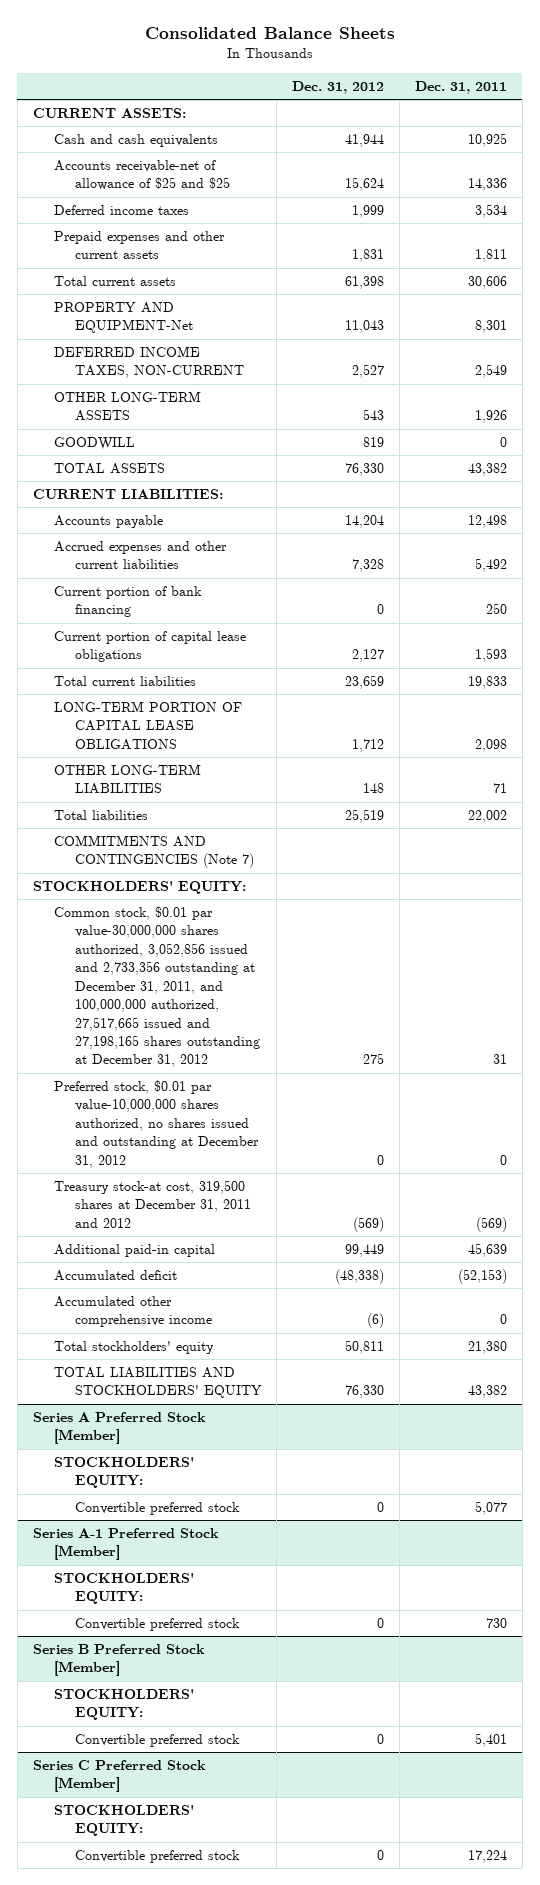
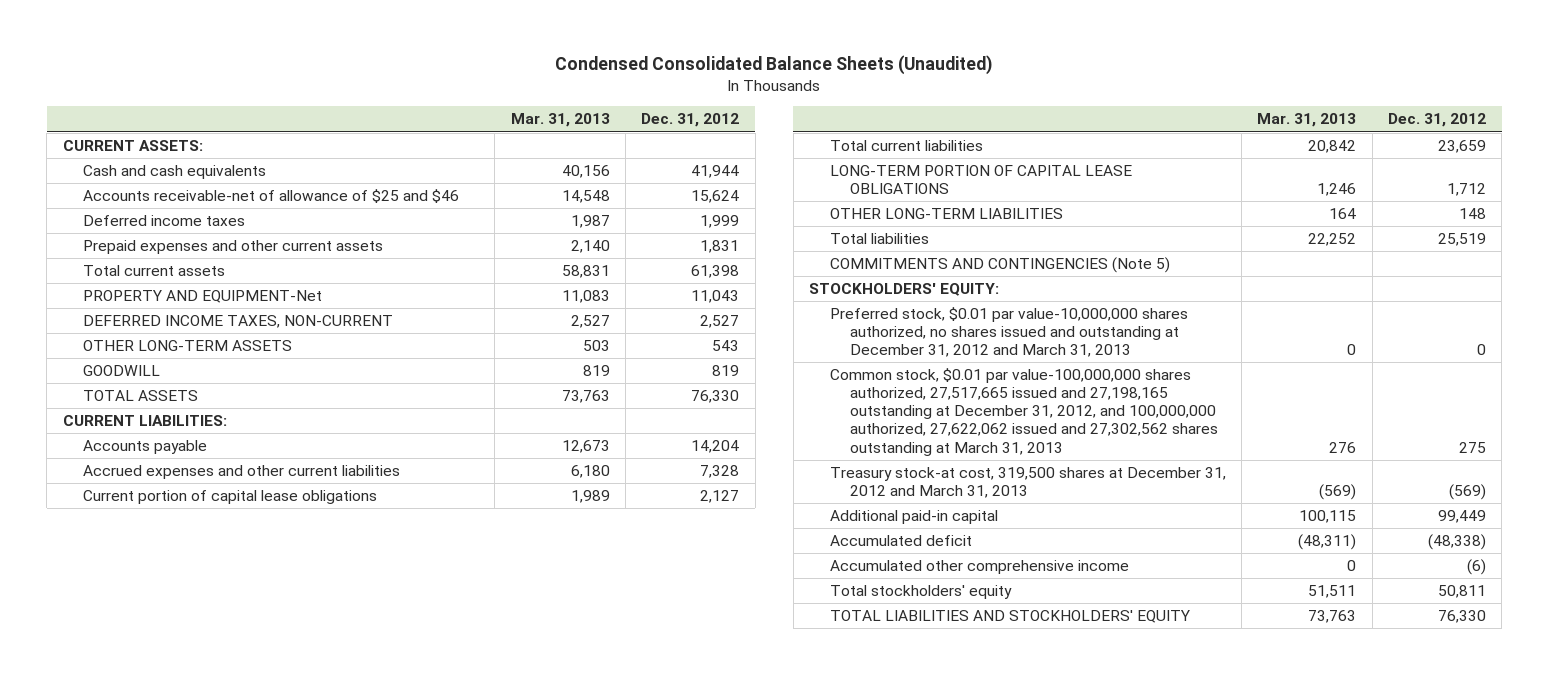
- Consolidated Balance Sheets
+ Condensed Consolidated Balance Sheets (Unaudited)
- | Dec. 31, 2012 | Dec. 31, 2011
+ | Mar. 31, 2013 | Dec. 31, 2012
- Accounts receivable-net of allowance of $25 and $25 | 15,624 | 14,336
+ Accounts receivable-net of allowance of $25 and $46 | 14,548 | 15,624
- Current portion of bank financing | 0 | 250
- COMMITMENTS AND CONTINGENCIES (Note 7)
+ COMMITMENTS AND CONTINGENCIES (Note 5)
- Common stock, $0.01 par value-30,000,000 shares authorized, 3,052,856 issued and 2,733,356 outstanding at December 31, 2011, and 100,000,000 authorized, 27,517,665 issued and 27,198,165 shares outstanding at December 31, 2012 | 275 | 31
- Preferred stock, $0.01 par value-10,000,000 shares authorized, no shares issued and outstanding at December 31, 2012 | 0 | 0
- Treasury stock-at cost, 319,500 shares at December 31, 2011 and 2012 | (569) | (569)
+ Preferred stock, $0.01 par value-10,000,000 shares authorized, no shares issued and outstanding at December 31, 2012 and March 31, 2013 | 0 | 0
+ Common stock, $0.01 par value-100,000,000 shares authorized, 27,517,665 issued and 27,198,165 outstanding at December 31, 2012, and 100,000,000 authorized, 27,622,062 issued and 27,302,562 shares outstanding at March 31, 2013 | 276 | 275
+ Treasury stock-at cost, 319,500 shares at December 31, 2012 and March 31, 2013 | (569) | (569)
- Series A Preferred Stock [Member]
- STOCKHOLDERS' EQUITY:
- Convertible preferred stock | 0 | 5,077
- Series A-1 Preferred Stock [Member]
- STOCKHOLDERS' EQUITY:
- Convertible preferred stock | 0 | 730
- Series B Preferred Stock [Member]
- STOCKHOLDERS' EQUITY:
- Convertible preferred stock | 0 | 5,401
- Series C Preferred Stock [Member]
- STOCKHOLDERS' EQUITY:
- Convertible preferred stock | 0 | 17,224

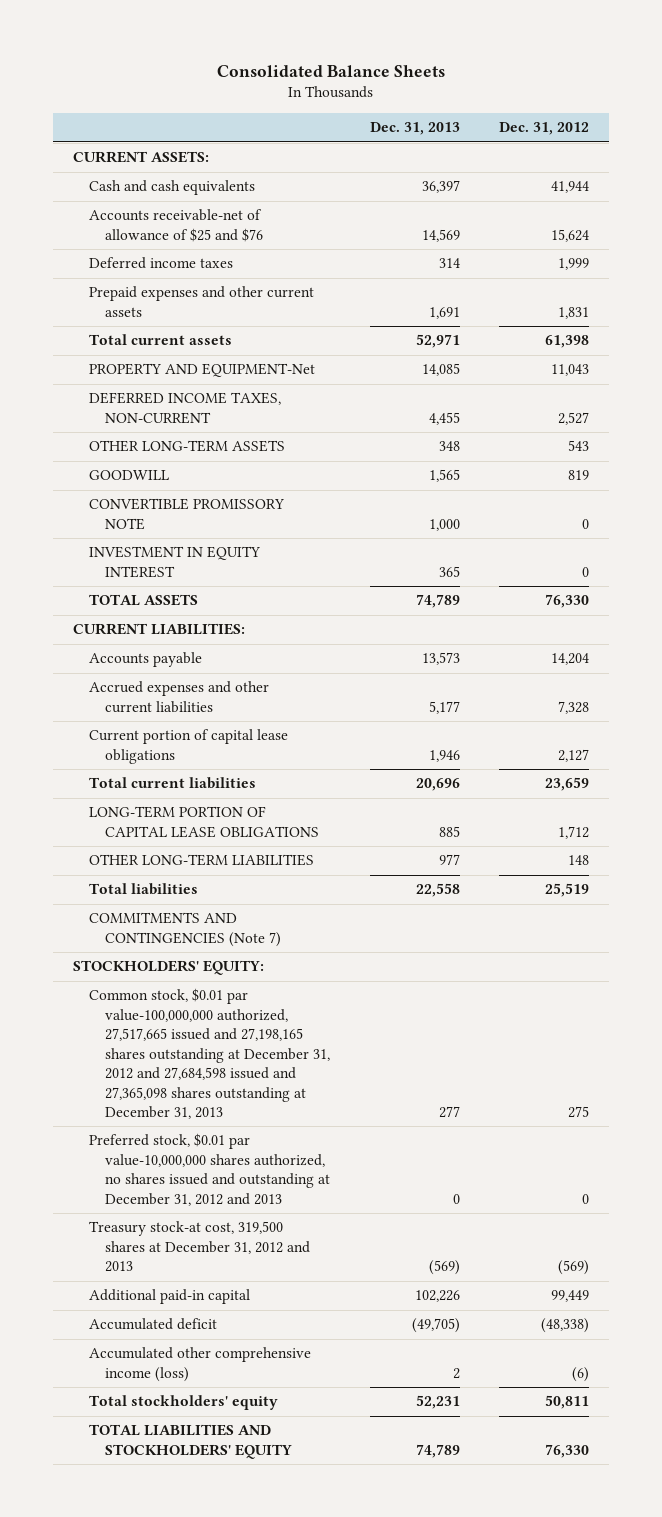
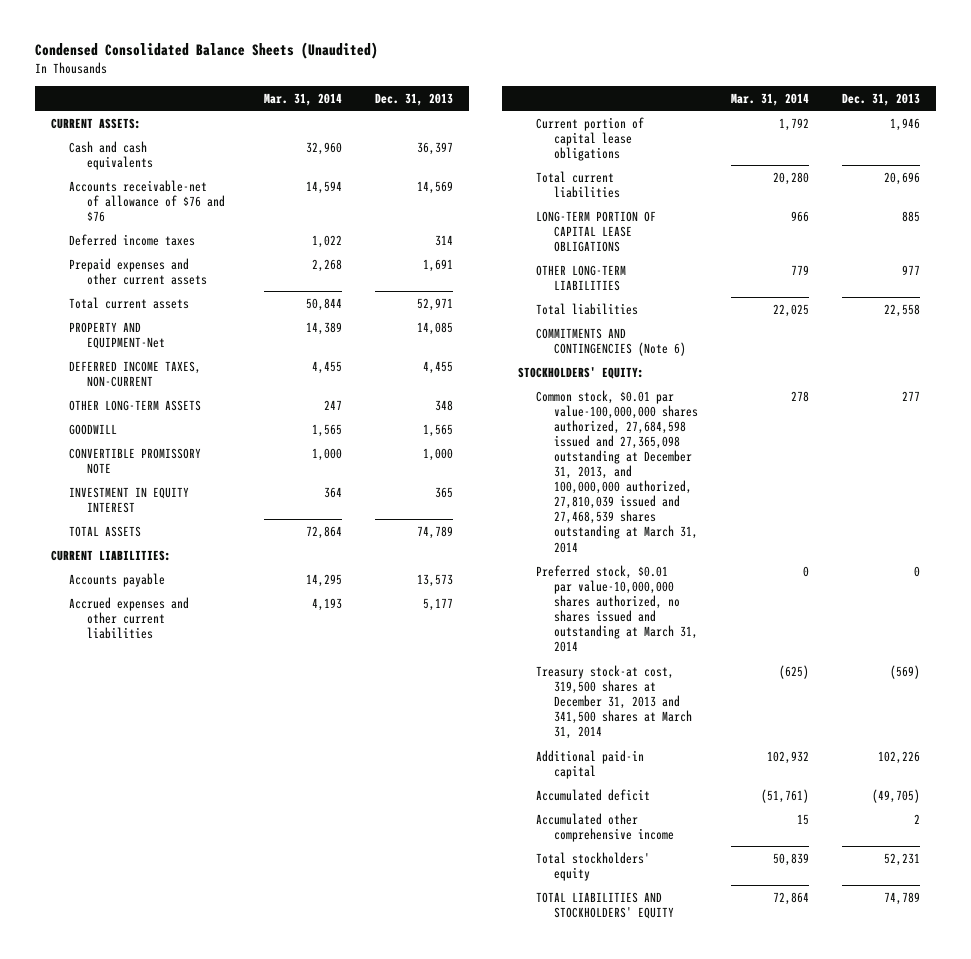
- Consolidated Balance Sheets
+ Condensed Consolidated Balance Sheets (Unaudited)
- | Dec. 31, 2013 | Dec. 31, 2012
+ | Mar. 31, 2014 | Dec. 31, 2013
- Accounts receivable-net of allowance of $25 and $76 | 14,569 | 15,624
+ Accounts receivable-net of allowance of $76 and $76 | 14,594 | 14,569
- COMMITMENTS AND CONTINGENCIES (Note 7)
+ COMMITMENTS AND CONTINGENCIES (Note 6)
- Common stock, $0.01 par value-100,000,000 authorized, 27,517,665 issued and 27,198,165 shares outstanding at December 31, 2012 and 27,684,598 issued and 27,365,098 shares outstanding at December 31, 2013 | 277 | 275
- Preferred stock, $0.01 par value-10,000,000 shares authorized, no shares issued and outstanding at December 31, 2012 and 2013 | 0 | 0
- Treasury stock-at cost, 319,500 shares at December 31, 2012 and 2013 | (569) | (569)
+ Common stock, $0.01 par value-100,000,000 shares authorized, 27,684,598 issued and 27,365,098 outstanding at December 31, 2013, and 100,000,000 authorized, 27,810,039 issued and 27,468,539 shares outstanding at March 31, 2014 | 278 | 277
+ Preferred stock, $0.01 par value-10,000,000 shares authorized, no shares issued and outstanding at March 31, 2014 | 0 | 0
+ Treasury stock-at cost, 319,500 shares at December 31, 2013 and 341,500 shares at March 31, 2014 | (625) | (569)
- Accumulated other comprehensive income (loss) | 2 | (6)
+ Accumulated other comprehensive income | 15 | 2

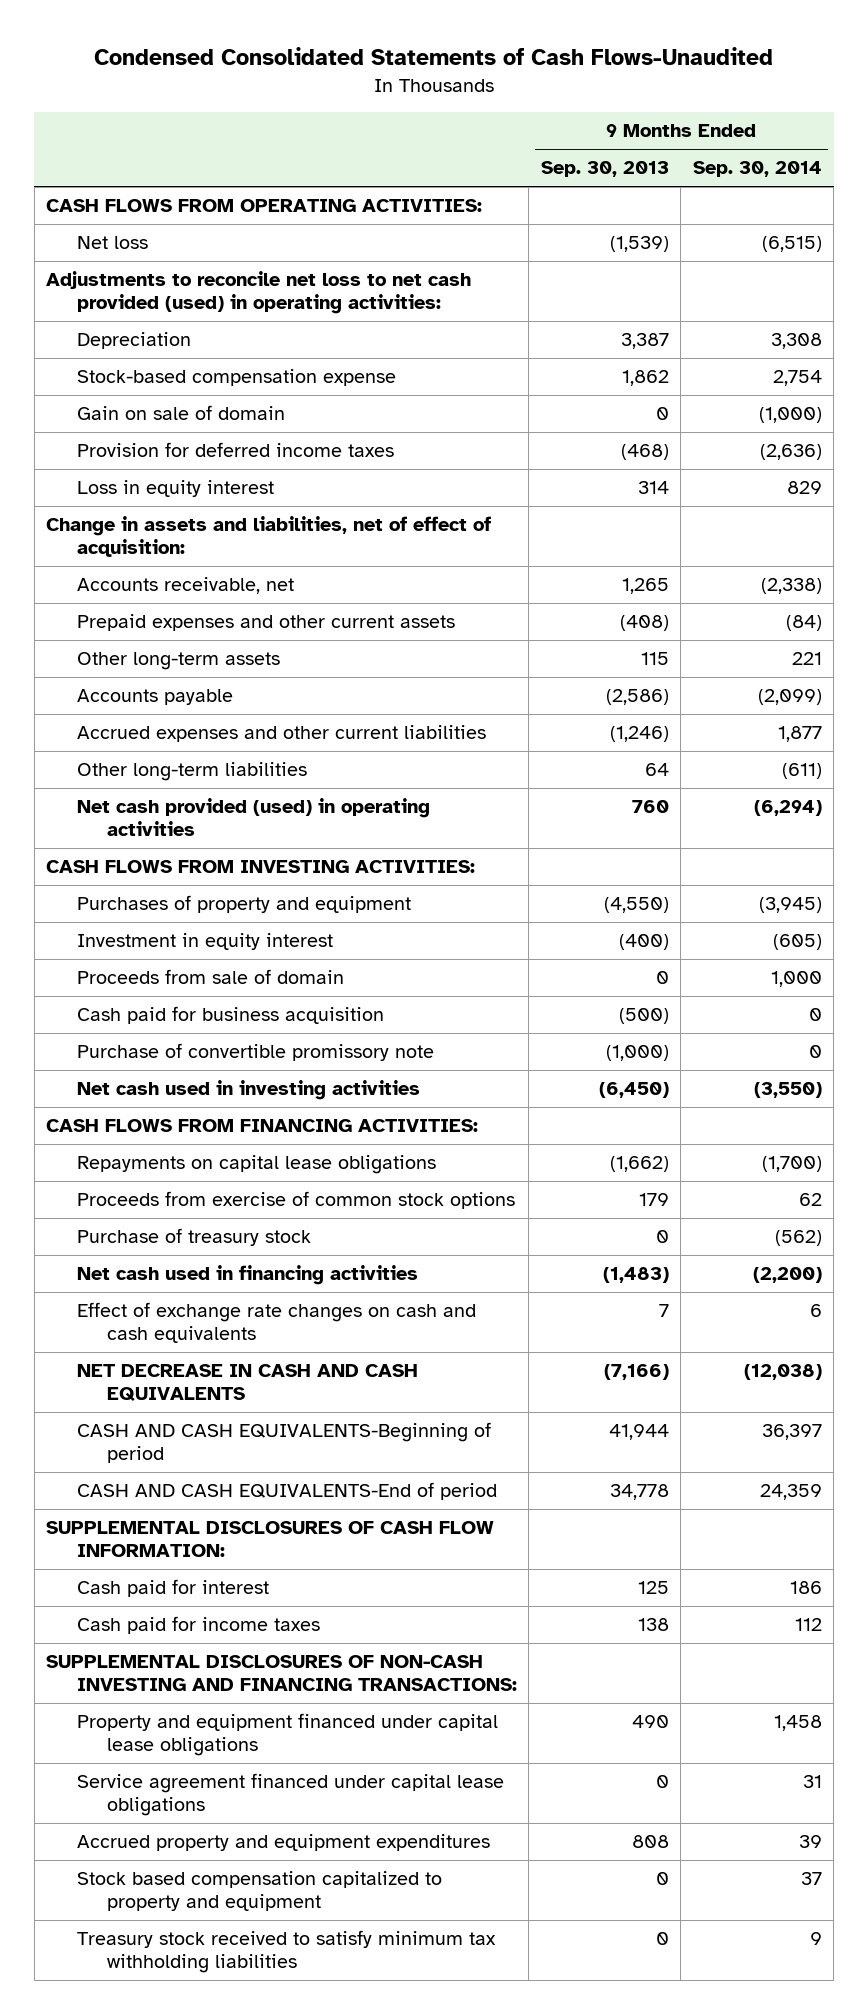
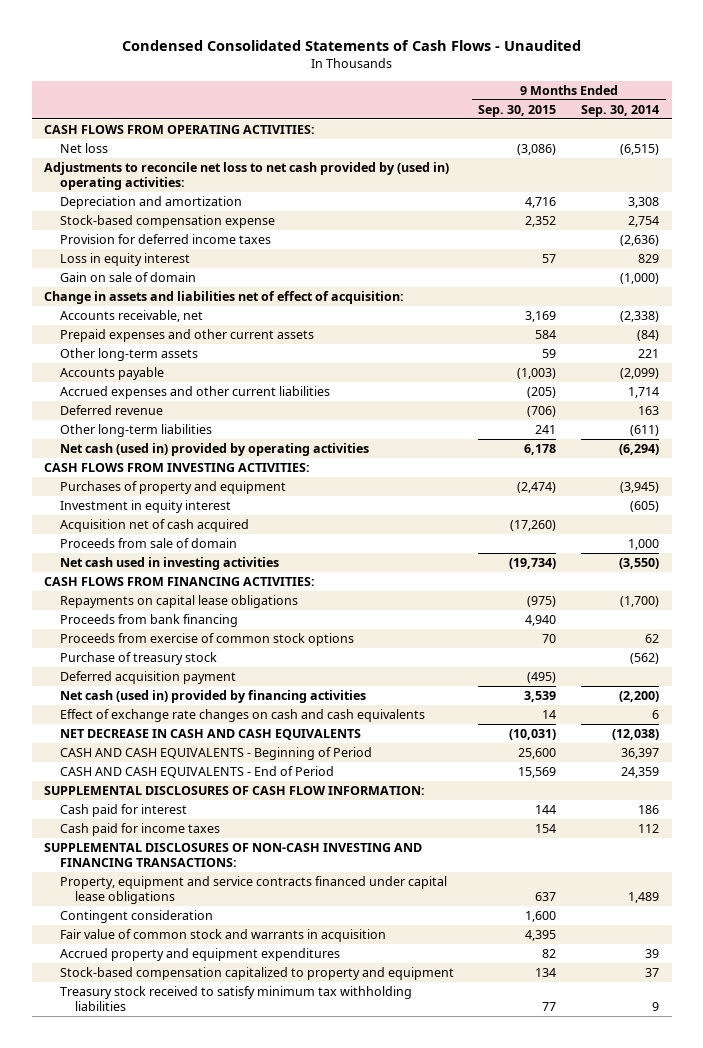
- Condensed Consolidated Statements of Cash Flows-Unaudited
+ Condensed Consolidated Statements of Cash Flows - Unaudited
- | 9 Months Ended Sep. 30, 2013 | 9 Months Ended Sep. 30, 2014
+ | 9 Months Ended Sep. 30, 2015 | 9 Months Ended Sep. 30, 2014
- Adjustments to reconcile net loss to net cash provided (used) in operating activities:
- Depreciation | 3,387 | 3,308
+ Adjustments to reconcile net loss to net cash provided by (used in) operating activities:
+ Depreciation and amortization | 4,716 | 3,308
- Change in assets and liabilities, net of effect of acquisition:
moved down: Gain on sale of domain | | (1,000)
+ Change in assets and liabilities net of effect of acquisition:
- Accrued expenses and other current liabilities | (1,246) | 1,877
+ Accrued expenses and other current liabilities | (205) | 1,714
+ Deferred revenue | (706) | 163
- Net cash provided (used) in operating activities | 760 | (6,294)
+ Net cash (used in) provided by operating activities | 6,178 | (6,294)
+ Acquisition net of cash acquired | (17,260) |
- Cash paid for business acquisition | (500) | 0
- Purchase of convertible promissory note | (1,000) | 0
+ Proceeds from bank financing | 4,940 |
- Net cash used in financing activities | (1,483) | (2,200)
+ Deferred acquisition payment | (495) |
+ Net cash (used in) provided by financing activities | 3,539 | (2,200)
- CASH AND CASH EQUIVALENTS-Beginning of period | 41,944 | 36,397
- CASH AND CASH EQUIVALENTS-End of period | 34,778 | 24,359
+ CASH AND CASH EQUIVALENTS - Beginning of Period | 25,600 | 36,397
+ CASH AND CASH EQUIVALENTS - End of Period | 15,569 | 24,359
- Property and equipment financed under capital lease obligations | 490 | 1,458
- Service agreement financed under capital lease obligations | 0 | 31
+ Property, equipment and service contracts financed under capital lease obligations | 637 | 1,489
+ Contingent consideration | 1,600 |
+ Fair value of common stock and warrants in acquisition | 4,395 |
- Stock based compensation capitalized to property and equipment | 0 | 37
+ Stock-based compensation capitalized to property and equipment | 134 | 37

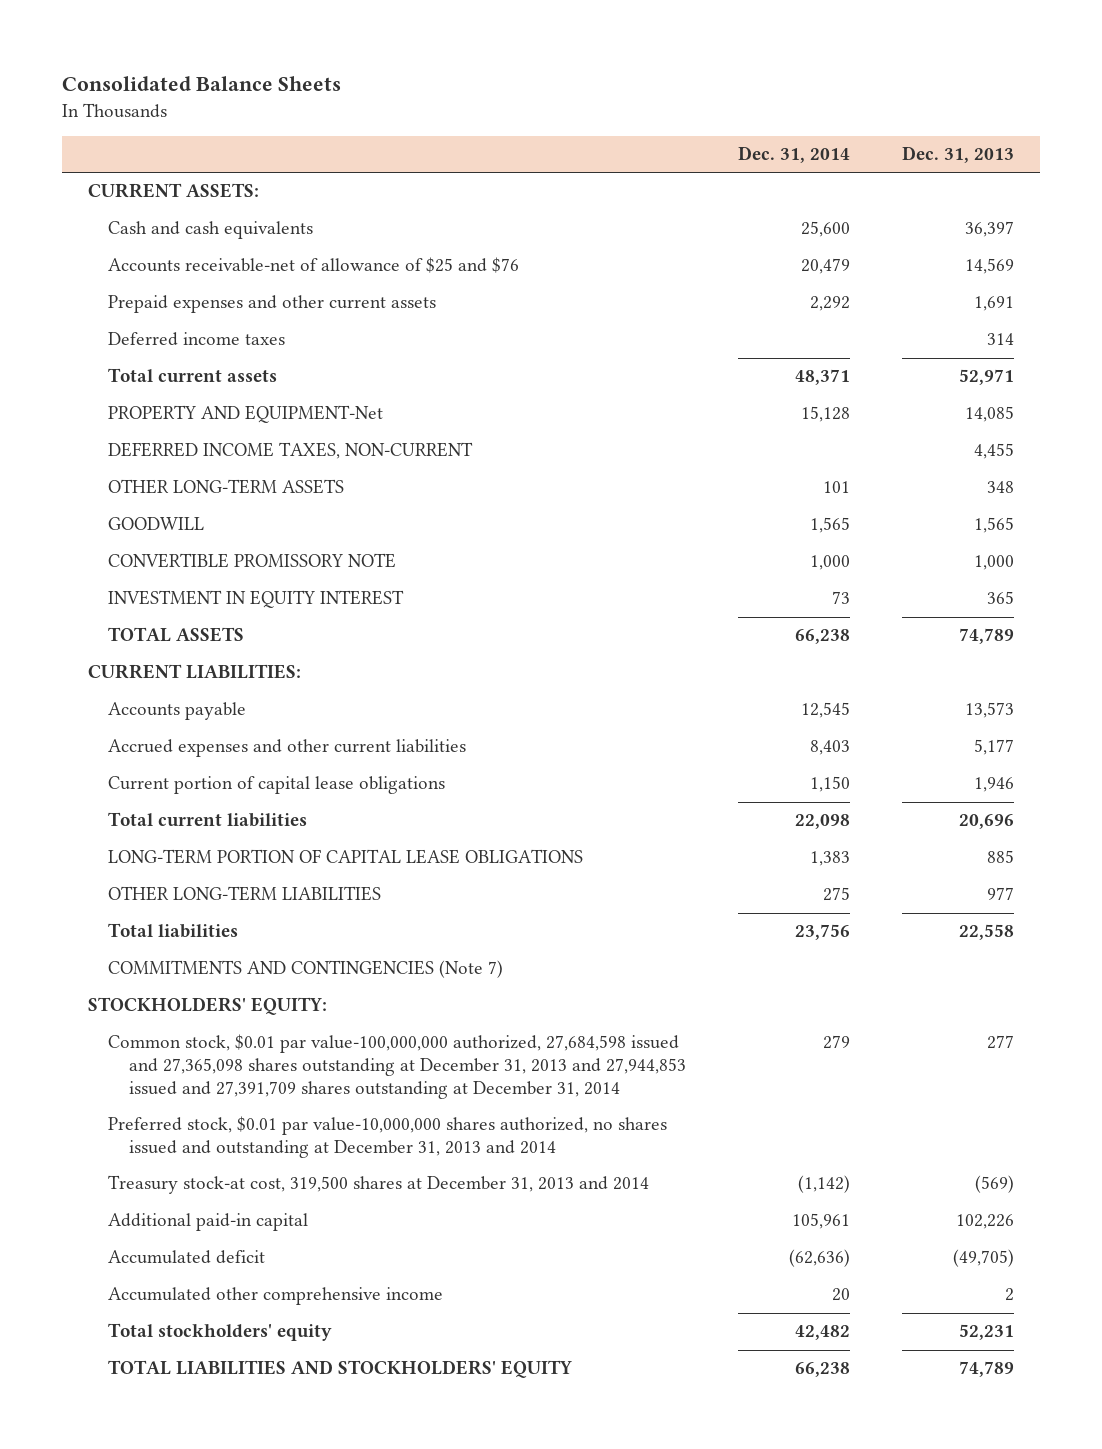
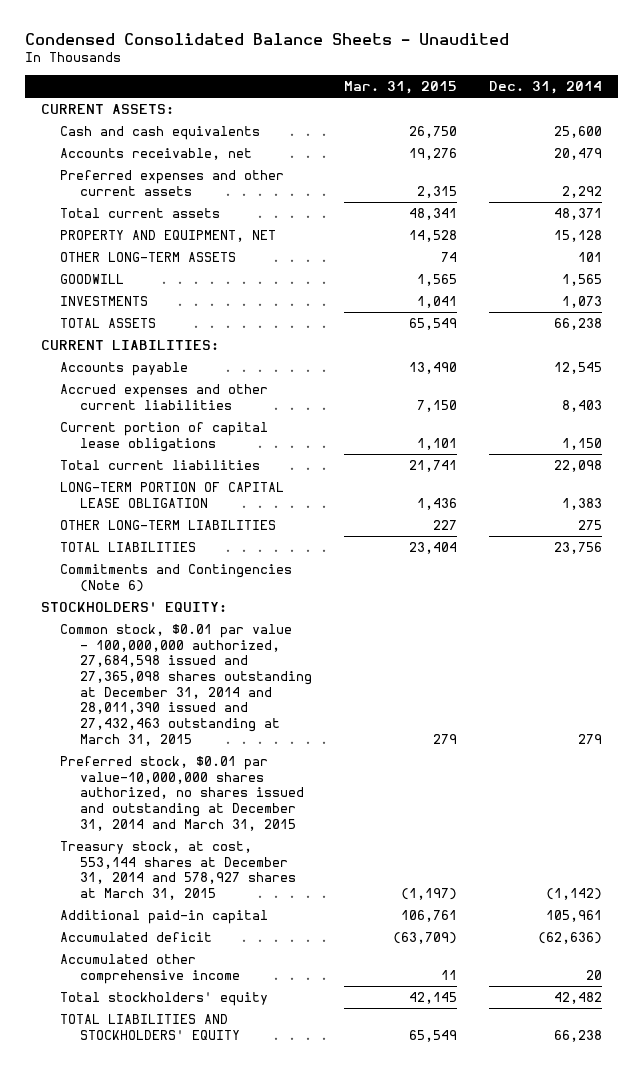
- Consolidated Balance Sheets
+ Condensed Consolidated Balance Sheets - Unaudited
- | Dec. 31, 2014 | Dec. 31, 2013
+ | Mar. 31, 2015 | Dec. 31, 2014
- Accounts receivable-net of allowance of $25 and $76 | 20,479 | 14,569
- Prepaid expenses and other current assets | 2,292 | 1,691
- Deferred income taxes | | 314
+ Accounts receivable, net | 19,276 | 20,479
+ Preferred expenses and other current assets | 2,315 | 2,292
- PROPERTY AND EQUIPMENT-Net | 15,128 | 14,085
- DEFERRED INCOME TAXES, NON-CURRENT | | 4,455
+ PROPERTY AND EQUIPMENT, NET | 14,528 | 15,128
- CONVERTIBLE PROMISSORY NOTE | 1,000 | 1,000
- INVESTMENT IN EQUITY INTEREST | 73 | 365
+ INVESTMENTS | 1,041 | 1,073
- LONG-TERM PORTION OF CAPITAL LEASE OBLIGATIONS | 1,383 | 885
+ LONG-TERM PORTION OF CAPITAL LEASE OBLIGATION | 1,436 | 1,383
- Total liabilities | 23,756 | 22,558
- COMMITMENTS AND CONTINGENCIES (Note 7)
+ TOTAL LIABILITIES | 23,404 | 23,756
+ Commitments and Contingencies (Note 6)
- Common stock, $0.01 par value-100,000,000 authorized, 27,684,598 issued and 27,365,098 shares outstanding at December 31, 2013 and 27,944,853 issued and 27,391,709 shares outstanding at December 31, 2014 | 279 | 277
- Preferred stock, $0.01 par value-10,000,000 shares authorized, no shares issued and outstanding at December 31, 2013 and 2014
- Treasury stock-at cost, 319,500 shares at December 31, 2013 and 2014 | (1,142) | (569)
+ Common stock, $0.01 par value - 100,000,000 authorized, 27,684,598 issued and 27,365,098 shares outstanding at December 31, 2014 and 28,011,390 issued and 27,432,463 outstanding at March 31, 2015 | 279 | 279
+ Preferred stock, $0.01 par value-10,000,000 shares authorized, no shares issued and outstanding at December 31, 2014 and March 31, 2015
+ Treasury stock, at cost, 553,144 shares at December 31, 2014 and 578,927 shares at March 31, 2015 | (1,197) | (1,142)

